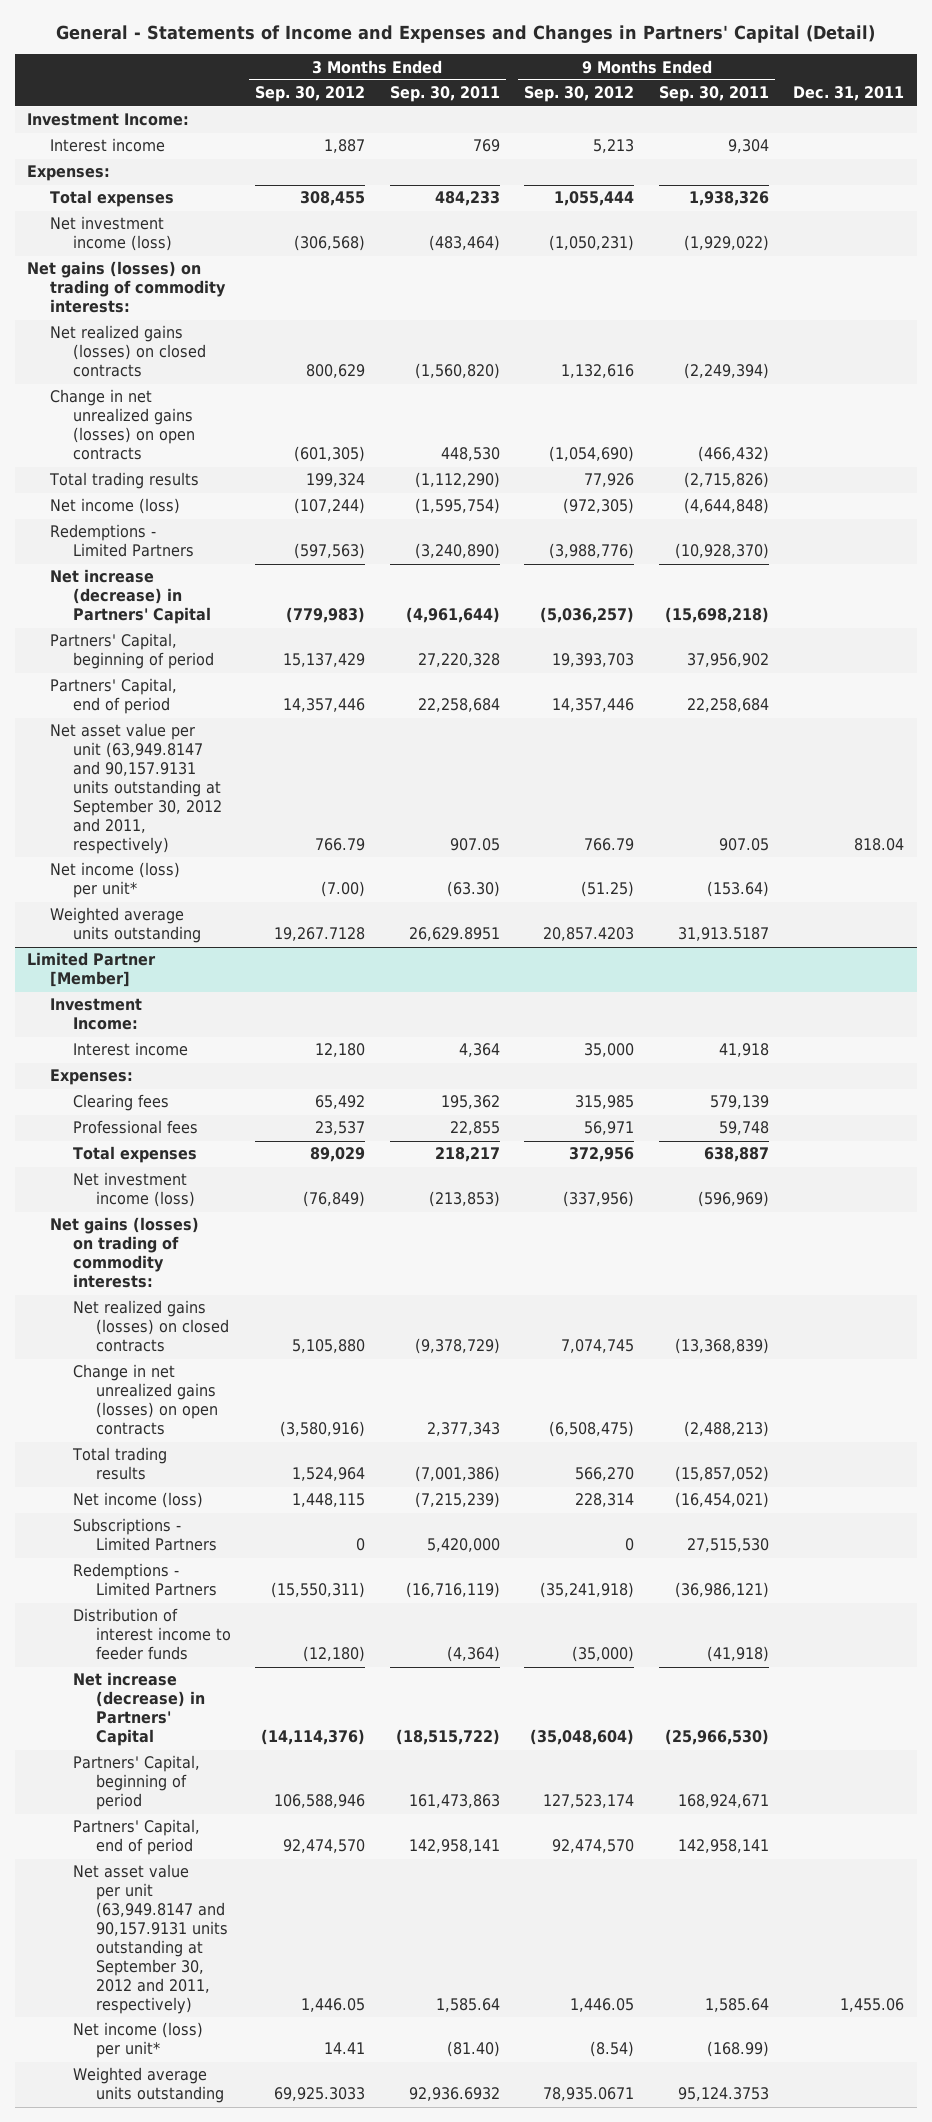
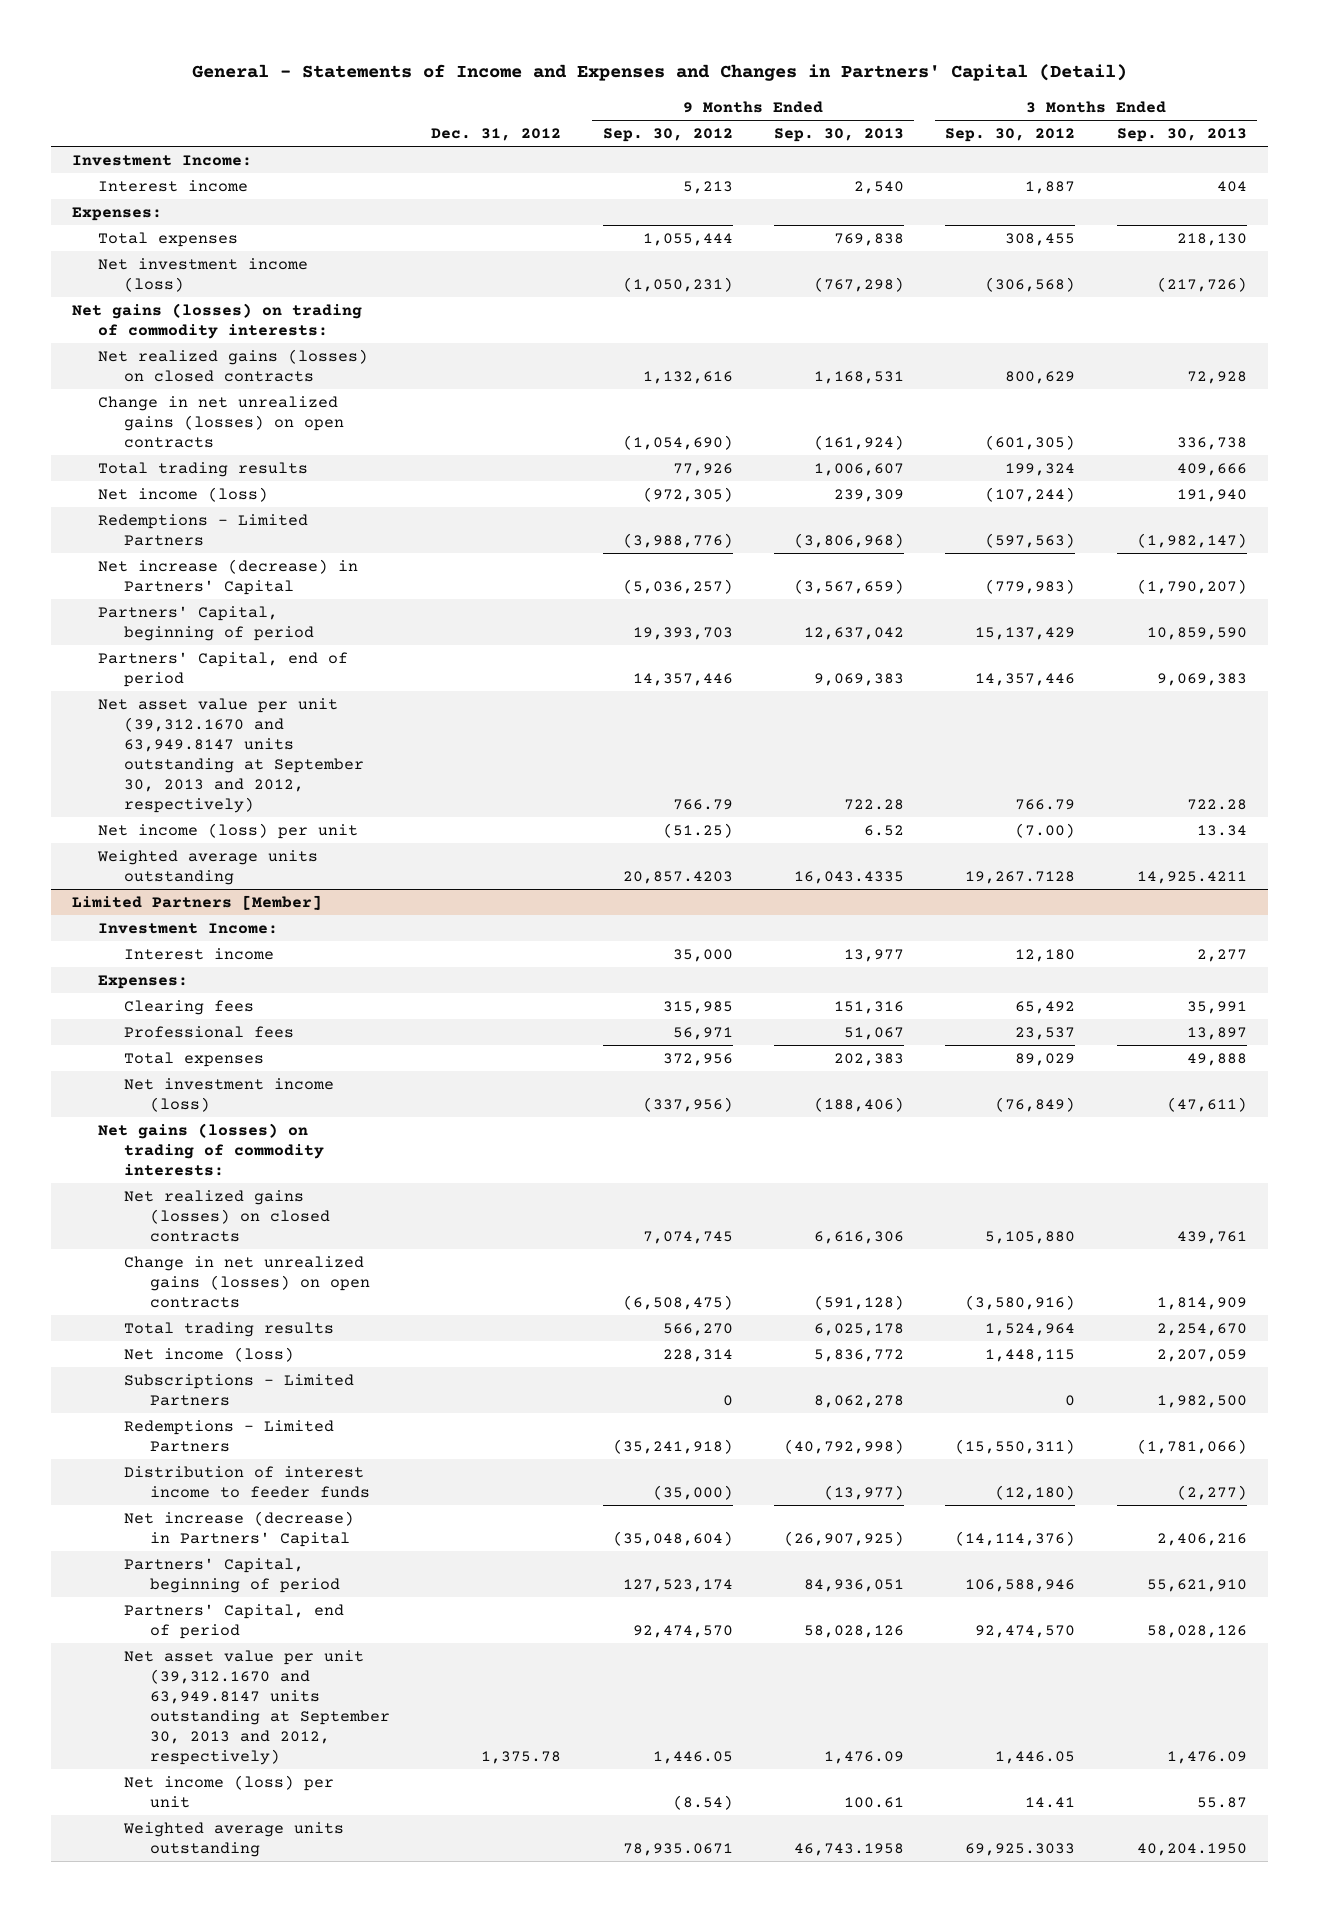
- | 3 Months Ended Sep. 30, 2012 | 3 Months Ended Sep. 30, 2011 | 9 Months Ended Sep. 30, 2012 | 9 Months Ended Sep. 30, 2011 | Dec. 31, 2011
+ | Dec. 31, 2012 | 9 Months Ended Sep. 30, 2012 | 9 Months Ended Sep. 30, 2013 | 3 Months Ended Sep. 30, 2012 | 3 Months Ended Sep. 30, 2013
- Net asset value per unit (63,949.8147 and 90,157.9131 units outstanding at September 30, 2012 and 2011, respectively) | 766.79 | 907.05 | 766.79 | 907.05 | 818.04
- Net income (loss) per unit* | (7.00) | (63.30) | (51.25) | (153.64) |
+ Net asset value per unit (39,312.1670 and 63,949.8147 units outstanding at September 30, 2013 and 2012, respectively) | | 766.79 | 722.28 | 766.79 | 722.28
+ Net income (loss) per unit | | (51.25) | 6.52 | (7.00) | 13.34
- Limited Partner [Member]
+ Limited Partners [Member]
- Net asset value per unit (63,949.8147 and 90,157.9131 units outstanding at September 30, 2012 and 2011, respectively) | 1,446.05 | 1,585.64 | 1,446.05 | 1,585.64 | 1,455.06
- Net income (loss) per unit* | 14.41 | (81.40) | (8.54) | (168.99) |
+ Net asset value per unit (39,312.1670 and 63,949.8147 units outstanding at September 30, 2013 and 2012, respectively) | 1,375.78 | 1,446.05 | 1,476.09 | 1,446.05 | 1,476.09
+ Net income (loss) per unit | | (8.54) | 100.61 | 14.41 | 55.87

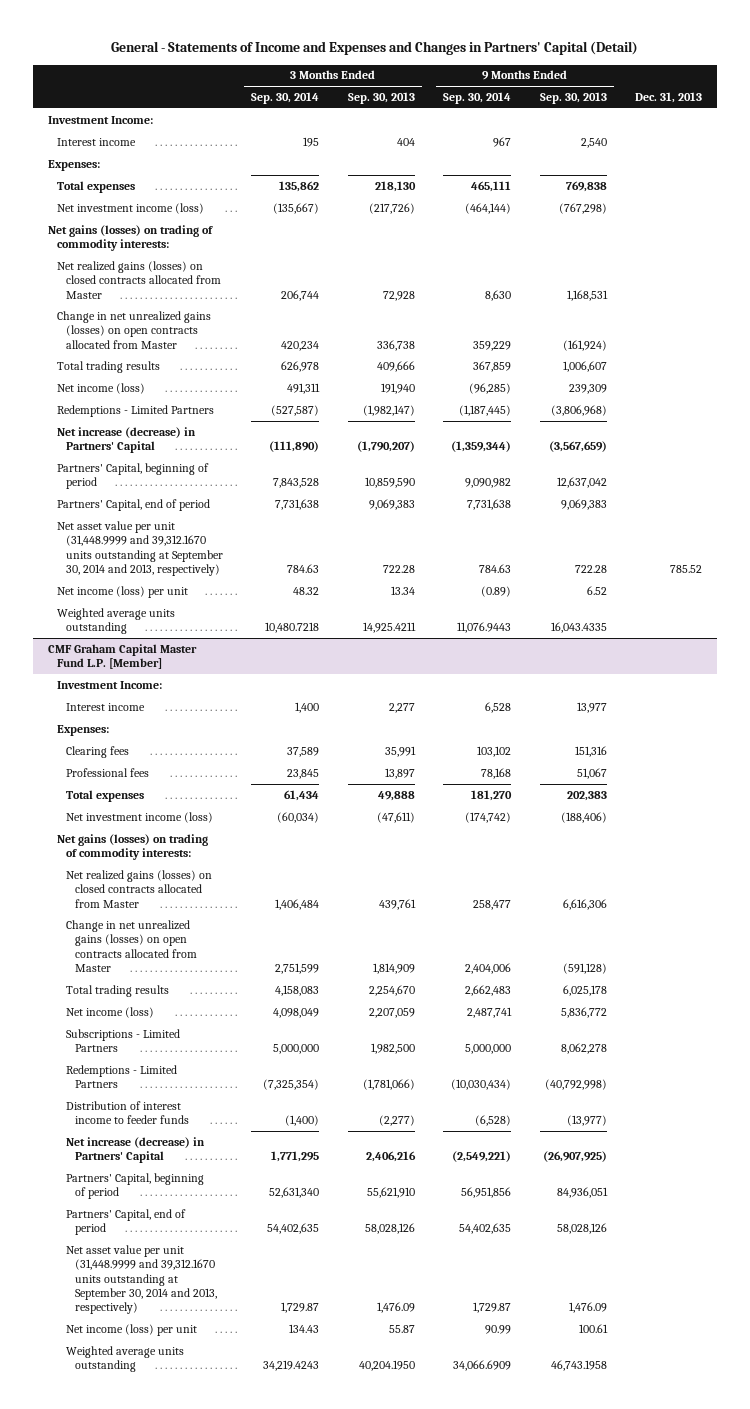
- | Dec. 31, 2012 | 9 Months Ended Sep. 30, 2012 | 9 Months Ended Sep. 30, 2013 | 3 Months Ended Sep. 30, 2012 | 3 Months Ended Sep. 30, 2013
+ | 3 Months Ended Sep. 30, 2014 | 3 Months Ended Sep. 30, 2013 | 9 Months Ended Sep. 30, 2014 | 9 Months Ended Sep. 30, 2013 | Dec. 31, 2013
- Net realized gains (losses) on closed contracts | | 1,132,616 | 1,168,531 | 800,629 | 72,928
- Change in net unrealized gains (losses) on open contracts | | (1,054,690) | (161,924) | (601,305) | 336,738
+ Net realized gains (losses) on closed contracts allocated from Master | 206,744 | 72,928 | 8,630 | 1,168,531 |
+ Change in net unrealized gains (losses) on open contracts allocated from Master | 420,234 | 336,738 | 359,229 | (161,924) |
- Net asset value per unit (39,312.1670 and 63,949.8147 units outstanding at September 30, 2013 and 2012, respectively) | | 766.79 | 722.28 | 766.79 | 722.28
+ Net asset value per unit (31,448.9999 and 39,312.1670 units outstanding at September 30, 2014 and 2013, respectively) | 784.63 | 722.28 | 784.63 | 722.28 | 785.52
- Limited Partners [Member]
+ CMF Graham Capital Master Fund L.P. [Member]
- Net realized gains (losses) on closed contracts | | 7,074,745 | 6,616,306 | 5,105,880 | 439,761
- Change in net unrealized gains (losses) on open contracts | | (6,508,475) | (591,128) | (3,580,916) | 1,814,909
+ Net realized gains (losses) on closed contracts allocated from Master | 1,406,484 | 439,761 | 258,477 | 6,616,306 |
+ Change in net unrealized gains (losses) on open contracts allocated from Master | 2,751,599 | 1,814,909 | 2,404,006 | (591,128) |
- Net asset value per unit (39,312.1670 and 63,949.8147 units outstanding at September 30, 2013 and 2012, respectively) | 1,375.78 | 1,446.05 | 1,476.09 | 1,446.05 | 1,476.09
+ Net asset value per unit (31,448.9999 and 39,312.1670 units outstanding at September 30, 2014 and 2013, respectively) | 1,729.87 | 1,476.09 | 1,729.87 | 1,476.09 |

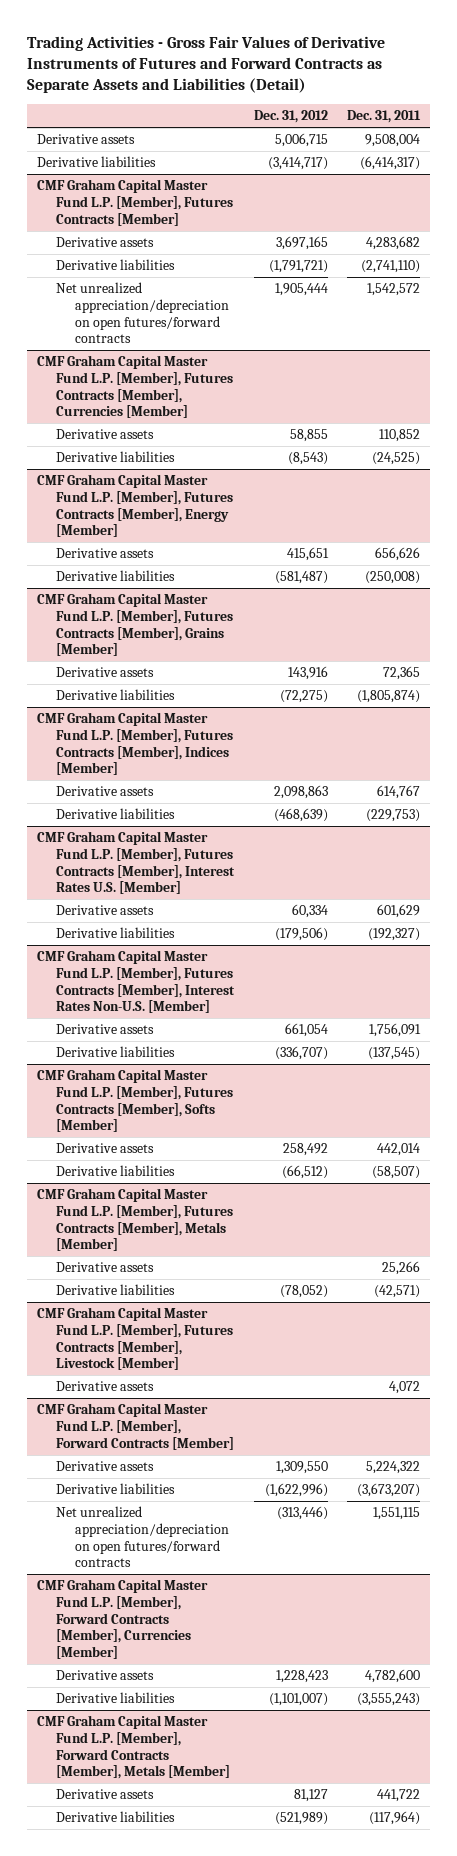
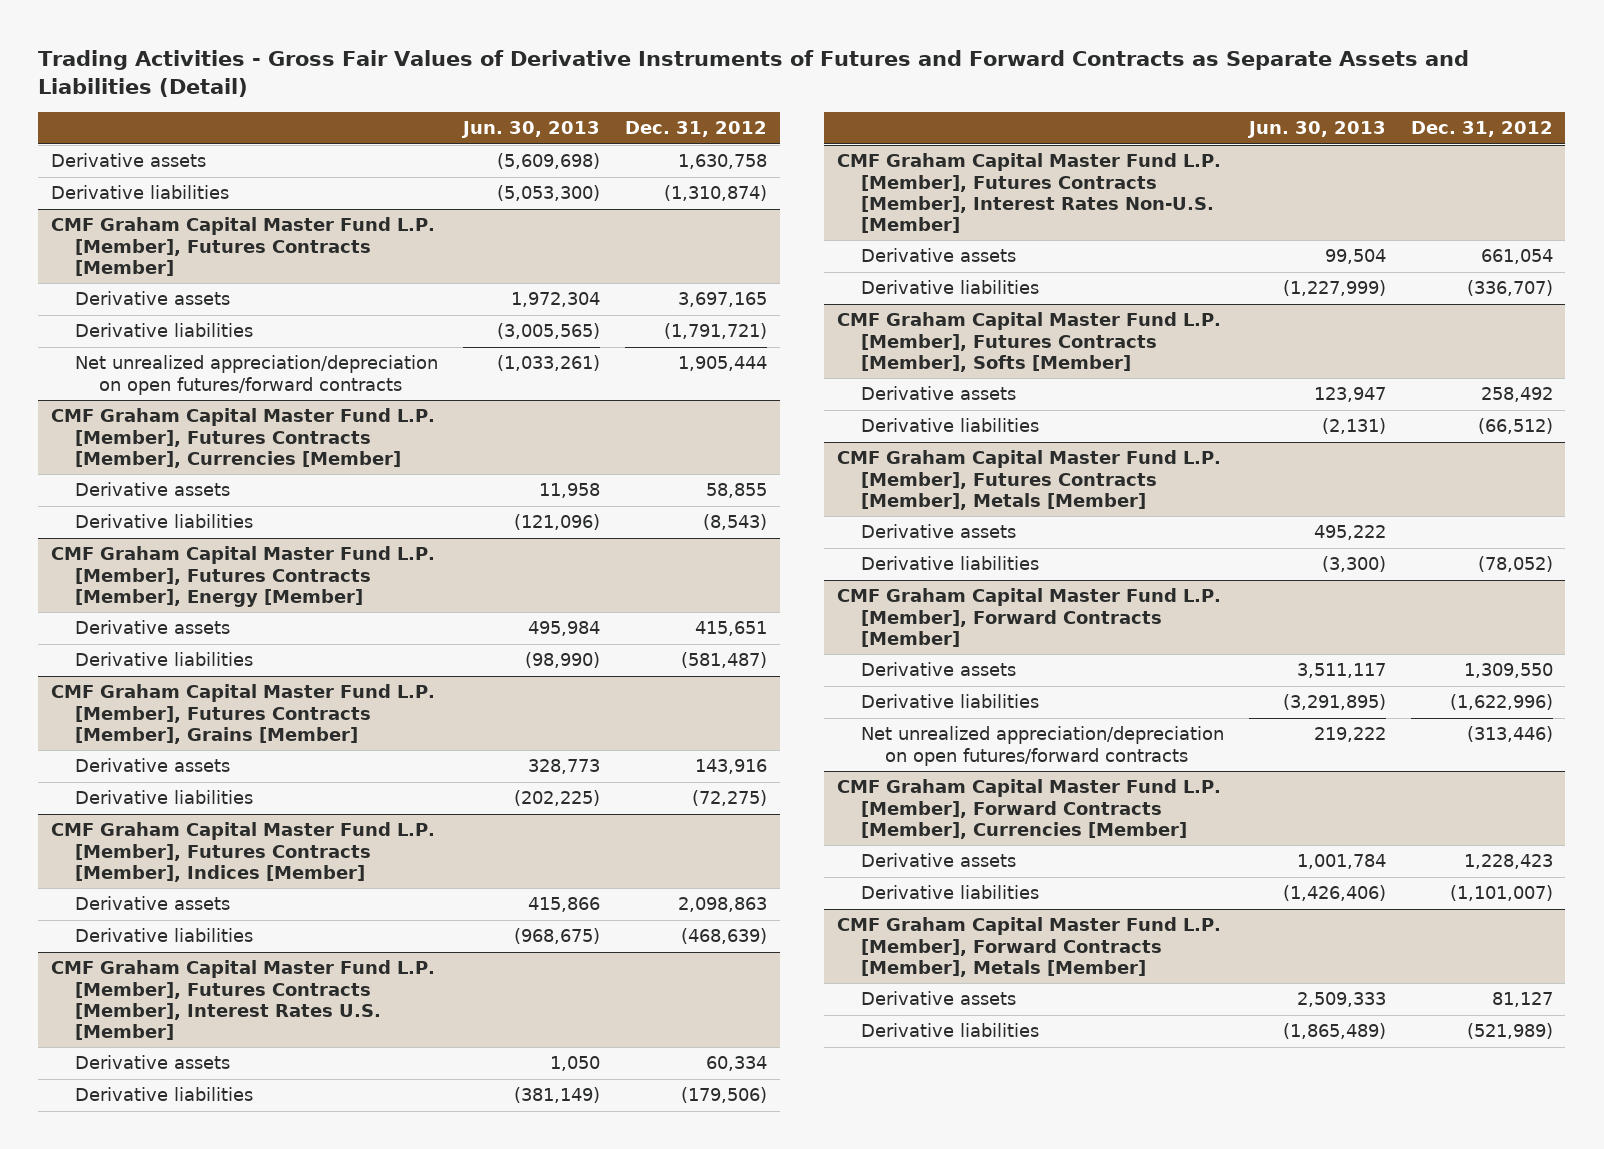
- | Dec. 31, 2012 | Dec. 31, 2011
+ | Jun. 30, 2013 | Dec. 31, 2012
- Derivative assets | 5,006,715 | 9,508,004
- Derivative liabilities | (3,414,717) | (6,414,317)
+ Derivative assets | (5,609,698) | 1,630,758
+ Derivative liabilities | (5,053,300) | (1,310,874)
- CMF Graham Capital Master Fund L.P. [Member], Futures Contracts [Member], Livestock [Member]
- Derivative assets | | 4,072

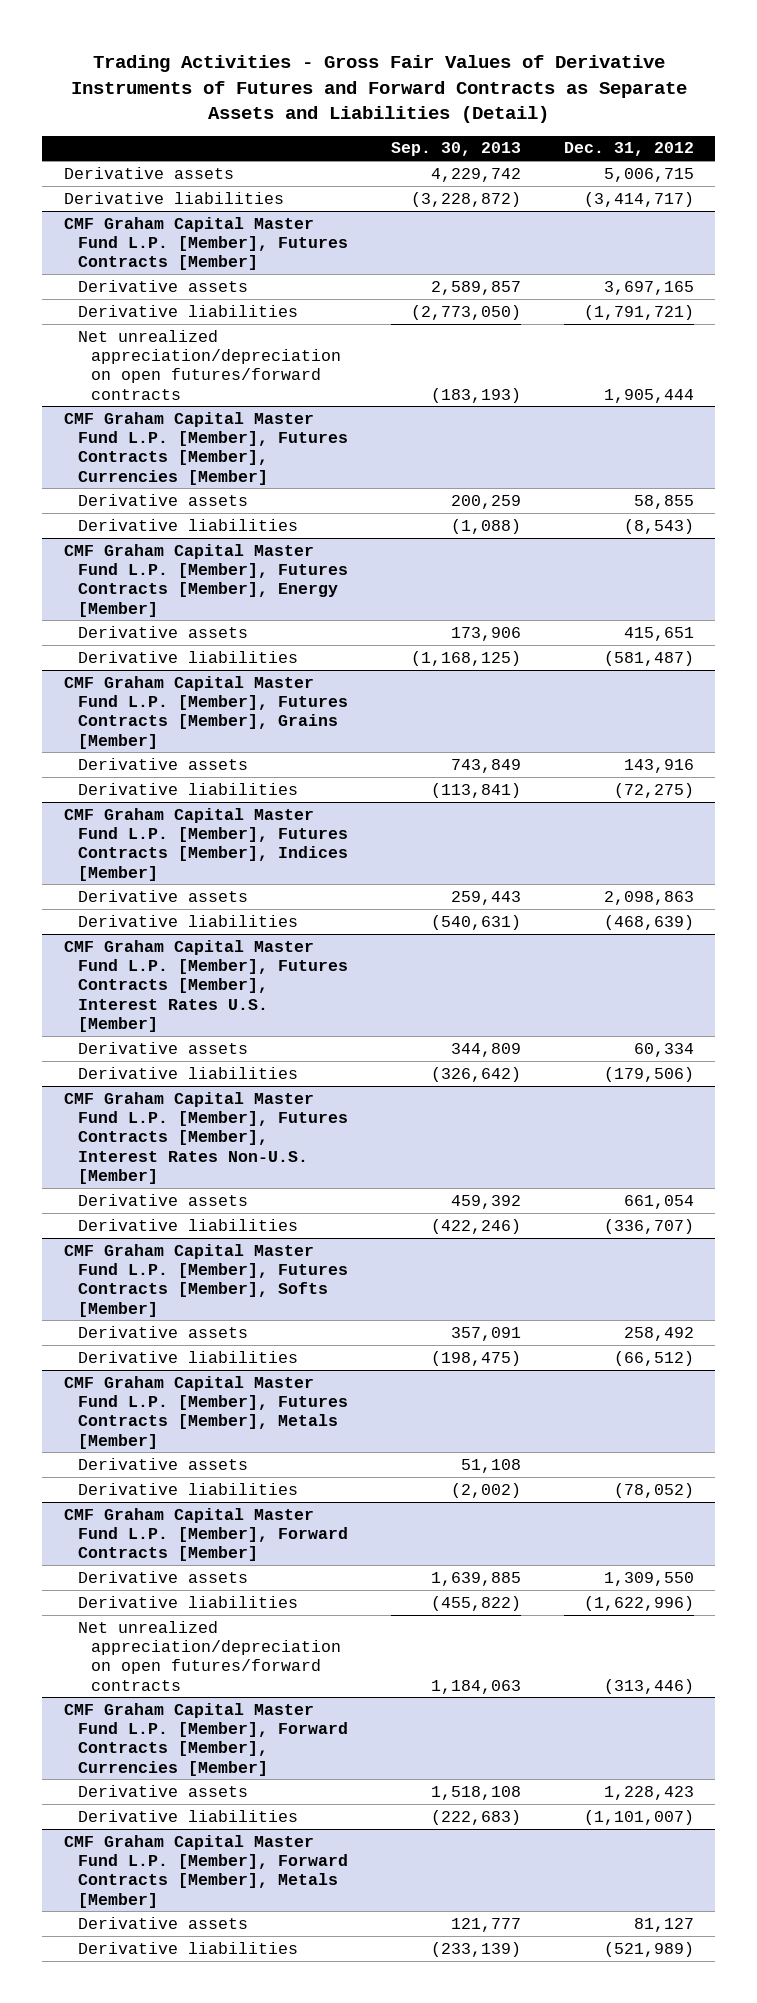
- | Jun. 30, 2013 | Dec. 31, 2012
+ | Sep. 30, 2013 | Dec. 31, 2012
- Derivative assets | (5,609,698) | 1,630,758
- Derivative liabilities | (5,053,300) | (1,310,874)
+ Derivative assets | 4,229,742 | 5,006,715
+ Derivative liabilities | (3,228,872) | (3,414,717)

